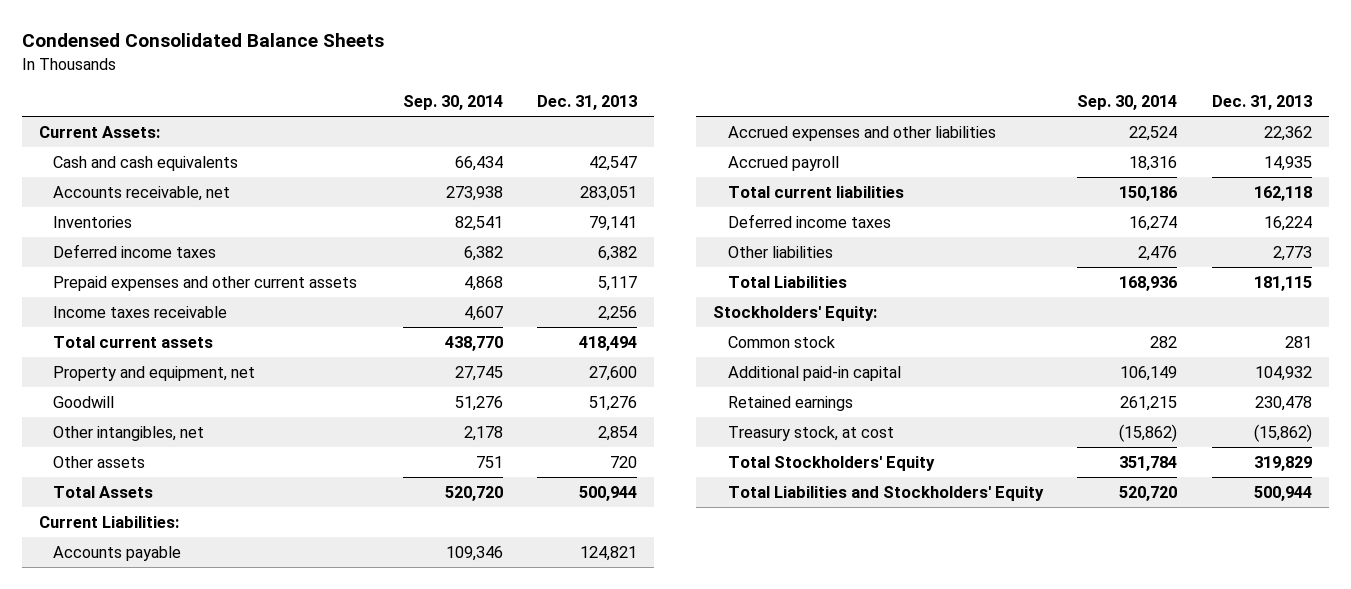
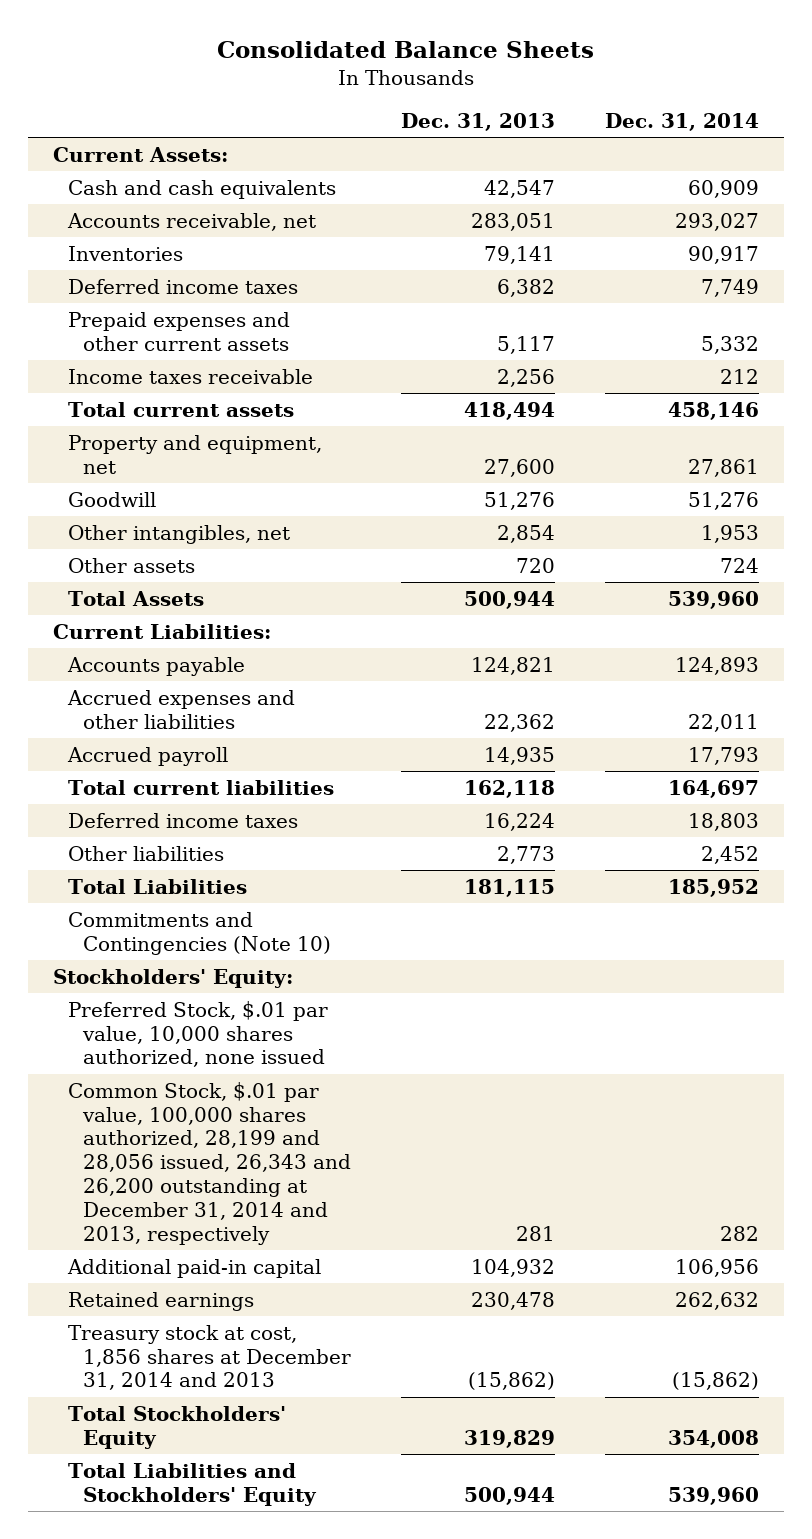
- Condensed Consolidated Balance Sheets
+ Consolidated Balance Sheets
- | Sep. 30, 2014 | Dec. 31, 2013
+ | Dec. 31, 2013 | Dec. 31, 2014
+ Commitments and Contingencies (Note 10)
- Common stock | 282 | 281
+ Preferred Stock, $.01 par value, 10,000 shares authorized, none issued
+ Common Stock, $.01 par value, 100,000 shares authorized, 28,199 and 28,056 issued, 26,343 and 26,200 outstanding at December 31, 2014 and 2013, respectively | 281 | 282
- Treasury stock, at cost | (15,862) | (15,862)
+ Treasury stock at cost, 1,856 shares at December 31, 2014 and 2013 | (15,862) | (15,862)

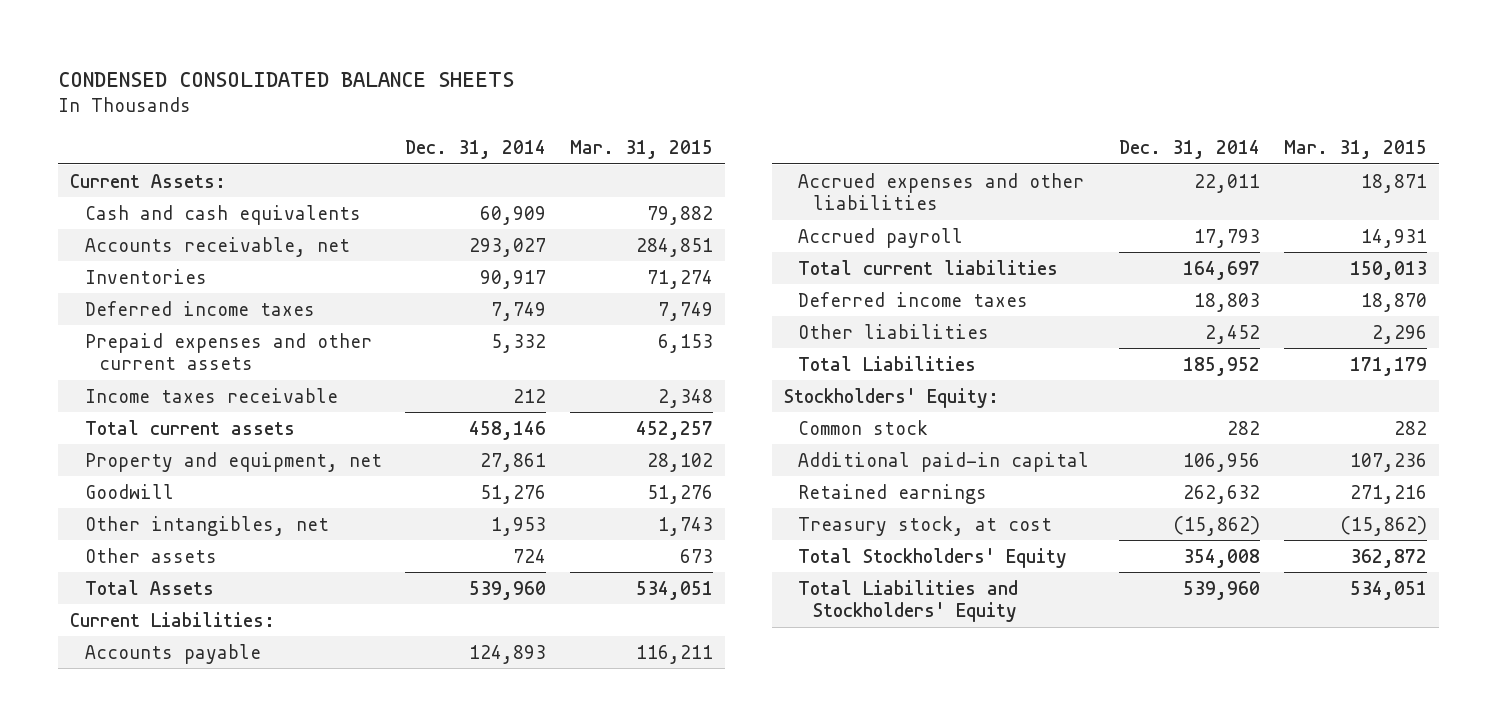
- Consolidated Balance Sheets
+ CONDENSED CONSOLIDATED BALANCE SHEETS
- | Dec. 31, 2013 | Dec. 31, 2014
+ | Dec. 31, 2014 | Mar. 31, 2015
- Commitments and Contingencies (Note 10)
- Preferred Stock, $.01 par value, 10,000 shares authorized, none issued
- Common Stock, $.01 par value, 100,000 shares authorized, 28,199 and 28,056 issued, 26,343 and 26,200 outstanding at December 31, 2014 and 2013, respectively | 281 | 282
+ Common stock | 282 | 282
- Treasury stock at cost, 1,856 shares at December 31, 2014 and 2013 | (15,862) | (15,862)
+ Treasury stock, at cost | (15,862) | (15,862)

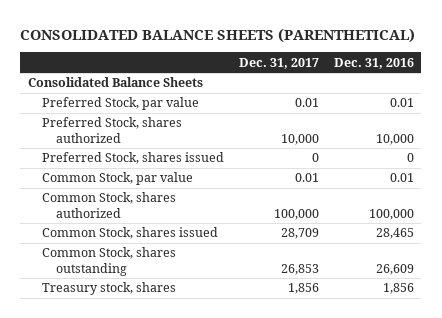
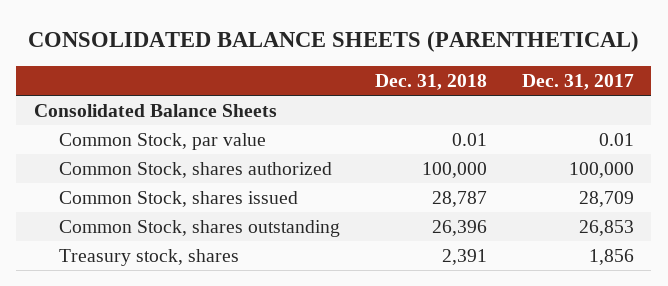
- | Dec. 31, 2017 | Dec. 31, 2016
+ | Dec. 31, 2018 | Dec. 31, 2017
- Preferred Stock, par value | 0.01 | 0.01
- Preferred Stock, shares authorized | 10,000 | 10,000
- Preferred Stock, shares issued | 0 | 0

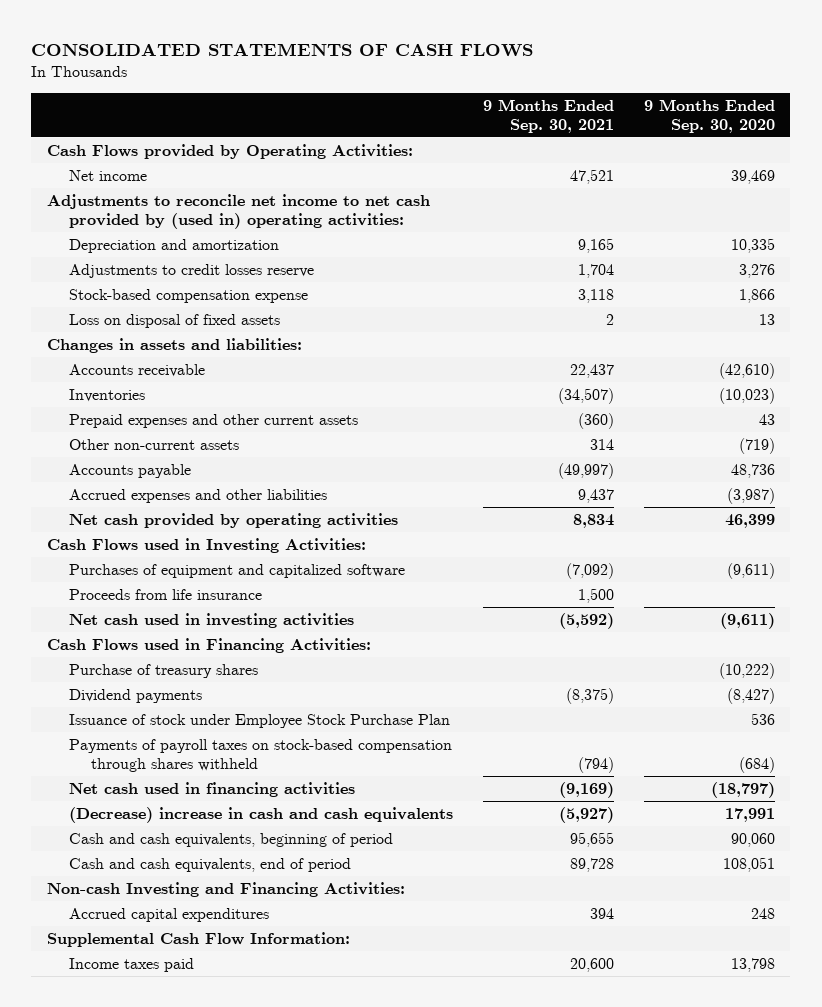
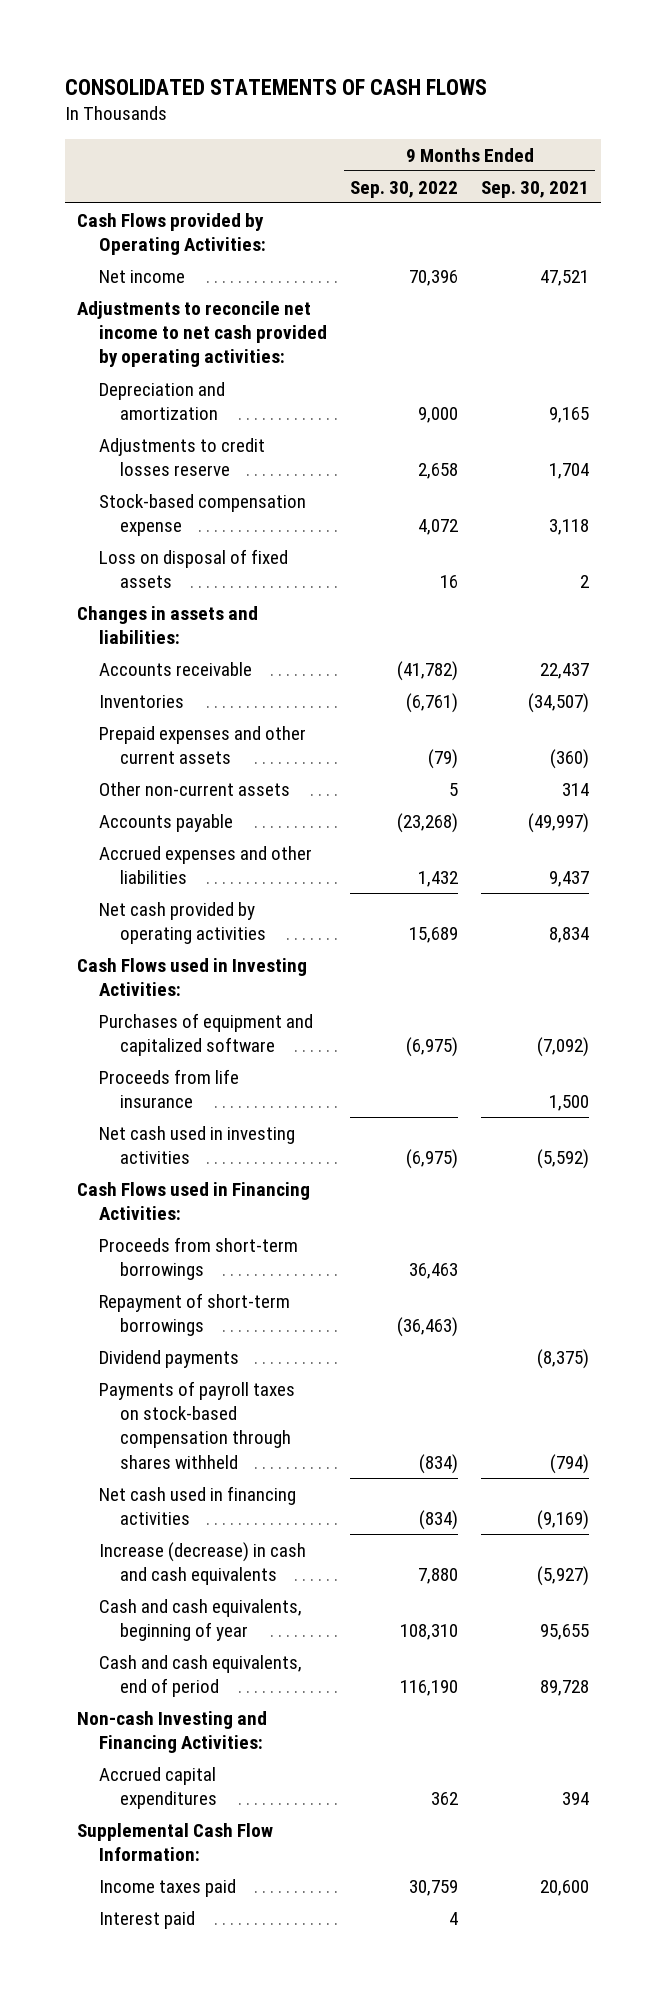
- | 9 Months Ended Sep. 30, 2021 | 9 Months Ended Sep. 30, 2020
+ | 9 Months Ended Sep. 30, 2022 | 9 Months Ended Sep. 30, 2021
- Adjustments to reconcile net income to net cash provided by (used in) operating activities:
+ Adjustments to reconcile net income to net cash provided by operating activities:
- Purchase of treasury shares | | (10,222)
+ Proceeds from short-term borrowings | 36,463 |
+ Repayment of short-term borrowings | (36,463) |
- Issuance of stock under Employee Stock Purchase Plan | | 536
- (Decrease) increase in cash and cash equivalents | (5,927) | 17,991
- Cash and cash equivalents, beginning of period | 95,655 | 90,060
+ Increase (decrease) in cash and cash equivalents | 7,880 | (5,927)
+ Cash and cash equivalents, beginning of year | 108,310 | 95,655
+ Interest paid | 4 |

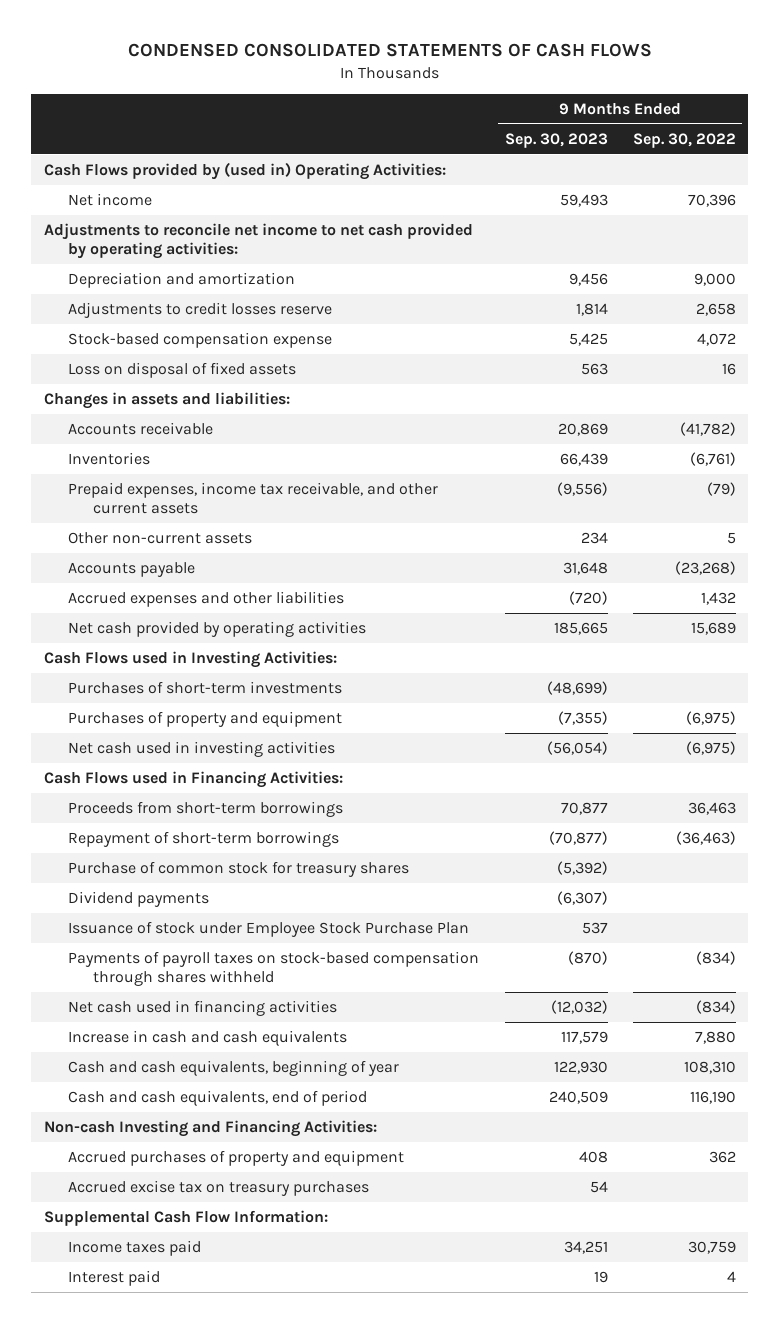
- CONSOLIDATED STATEMENTS OF CASH FLOWS
+ CONDENSED CONSOLIDATED STATEMENTS OF CASH FLOWS
- | 9 Months Ended Sep. 30, 2022 | 9 Months Ended Sep. 30, 2021
+ | 9 Months Ended Sep. 30, 2023 | 9 Months Ended Sep. 30, 2022
- Cash Flows provided by Operating Activities:
+ Cash Flows provided by (used in) Operating Activities:
- Prepaid expenses and other current assets | (79) | (360)
+ Prepaid expenses, income tax receivable, and other current assets | (9,556) | (79)
- Purchases of equipment and capitalized software | (6,975) | (7,092)
- Proceeds from life insurance | | 1,500
+ Purchases of short-term investments | (48,699) |
+ Purchases of property and equipment | (7,355) | (6,975)
+ Purchase of common stock for treasury shares | (5,392) |
+ Issuance of stock under Employee Stock Purchase Plan | 537 |
- Increase (decrease) in cash and cash equivalents | 7,880 | (5,927)
+ Increase in cash and cash equivalents | 117,579 | 7,880
- Accrued capital expenditures | 362 | 394
+ Accrued purchases of property and equipment | 408 | 362
+ Accrued excise tax on treasury purchases | 54 |

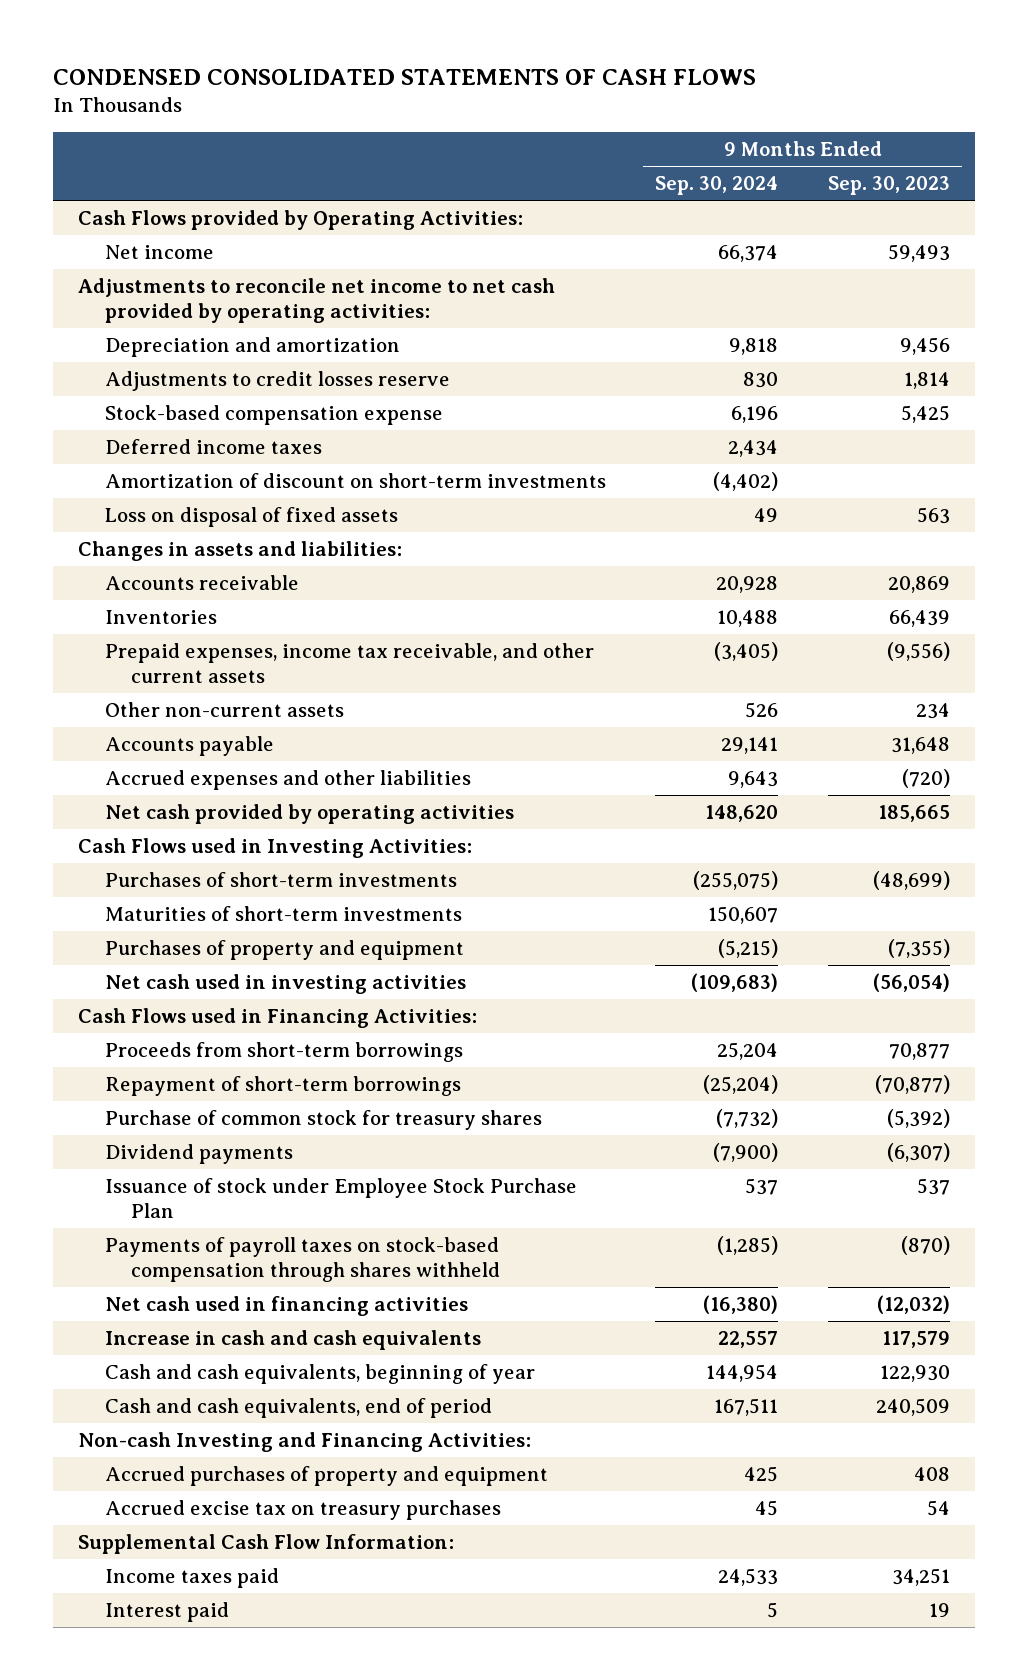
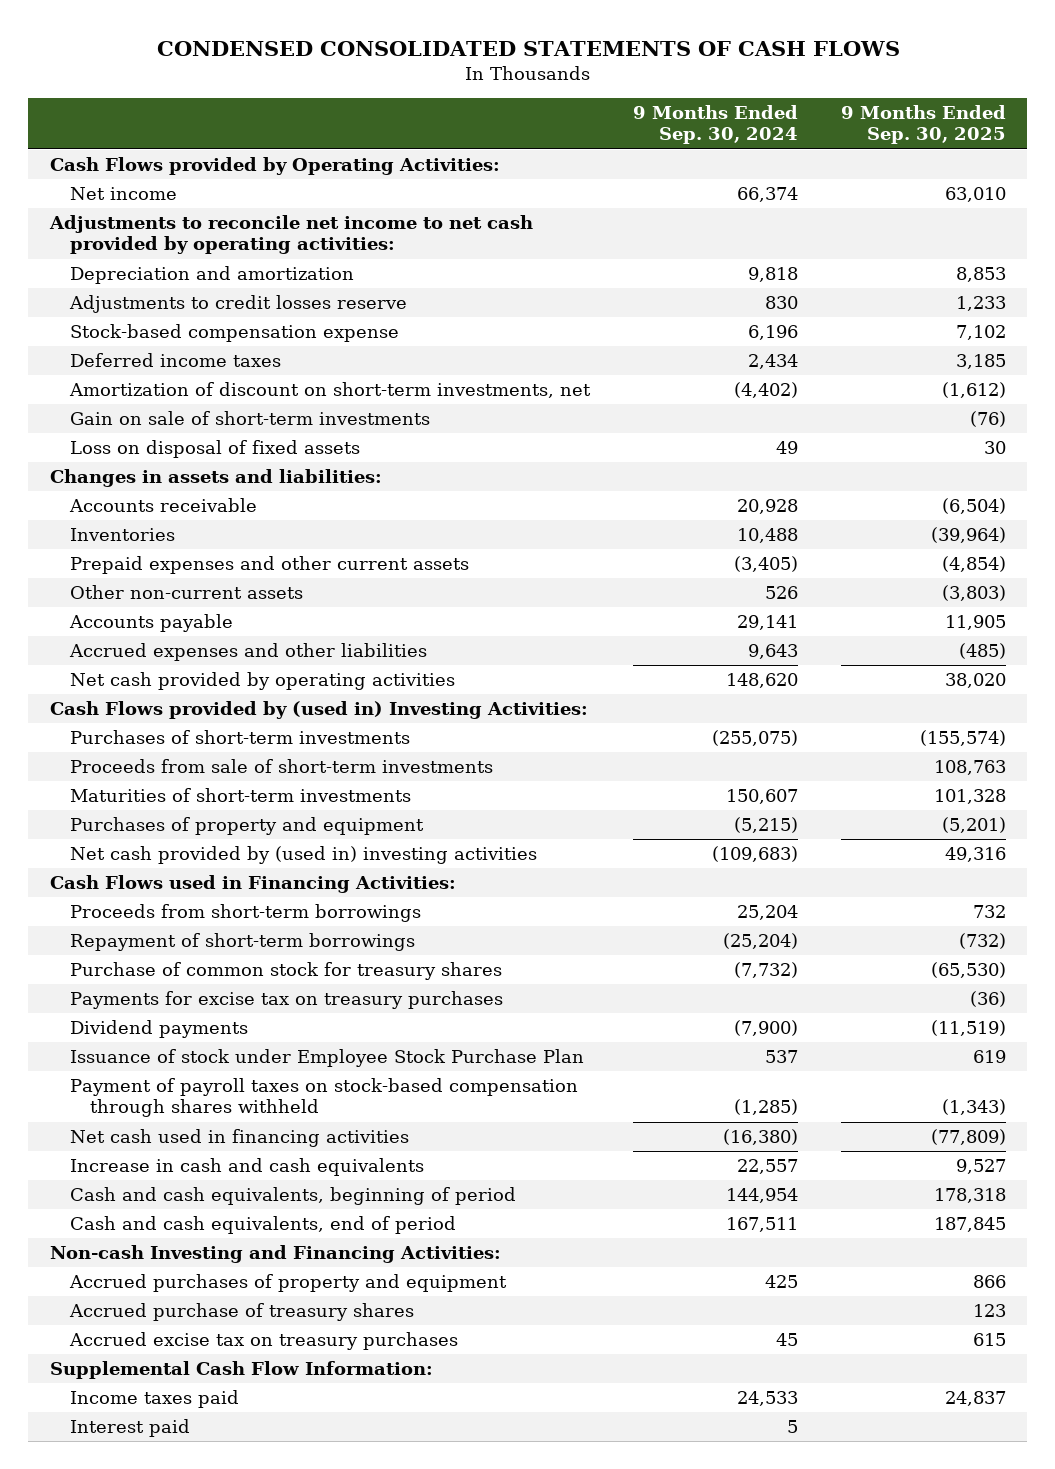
- | 9 Months Ended Sep. 30, 2024 | 9 Months Ended Sep. 30, 2023
+ | 9 Months Ended Sep. 30, 2024 | 9 Months Ended Sep. 30, 2025
- Amortization of discount on short-term investments | (4,402) |
+ Amortization of discount on short-term investments, net | (4,402) | (1,612)
+ Gain on sale of short-term investments | | (76)
- Prepaid expenses, income tax receivable, and other current assets | (3,405) | (9,556)
+ Prepaid expenses and other current assets | (3,405) | (4,854)
- Cash Flows used in Investing Activities:
+ Cash Flows provided by (used in) Investing Activities:
+ Proceeds from sale of short-term investments | | 108,763
- Net cash used in investing activities | (109,683) | (56,054)
+ Net cash provided by (used in) investing activities | (109,683) | 49,316
+ Payments for excise tax on treasury purchases | | (36)
- Payments of payroll taxes on stock-based compensation through shares withheld | (1,285) | (870)
+ Payment of payroll taxes on stock-based compensation through shares withheld | (1,285) | (1,343)
- Cash and cash equivalents, beginning of year | 144,954 | 122,930
+ Cash and cash equivalents, beginning of period | 144,954 | 178,318
+ Accrued purchase of treasury shares | | 123

